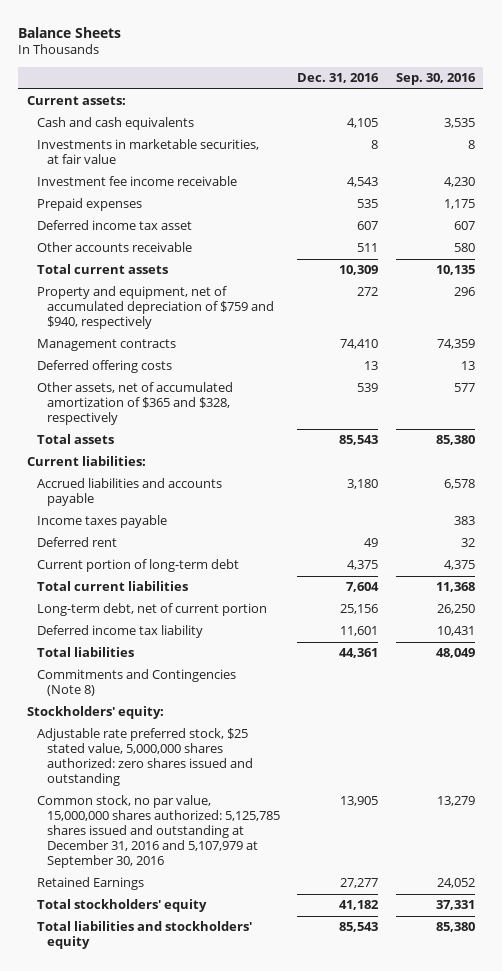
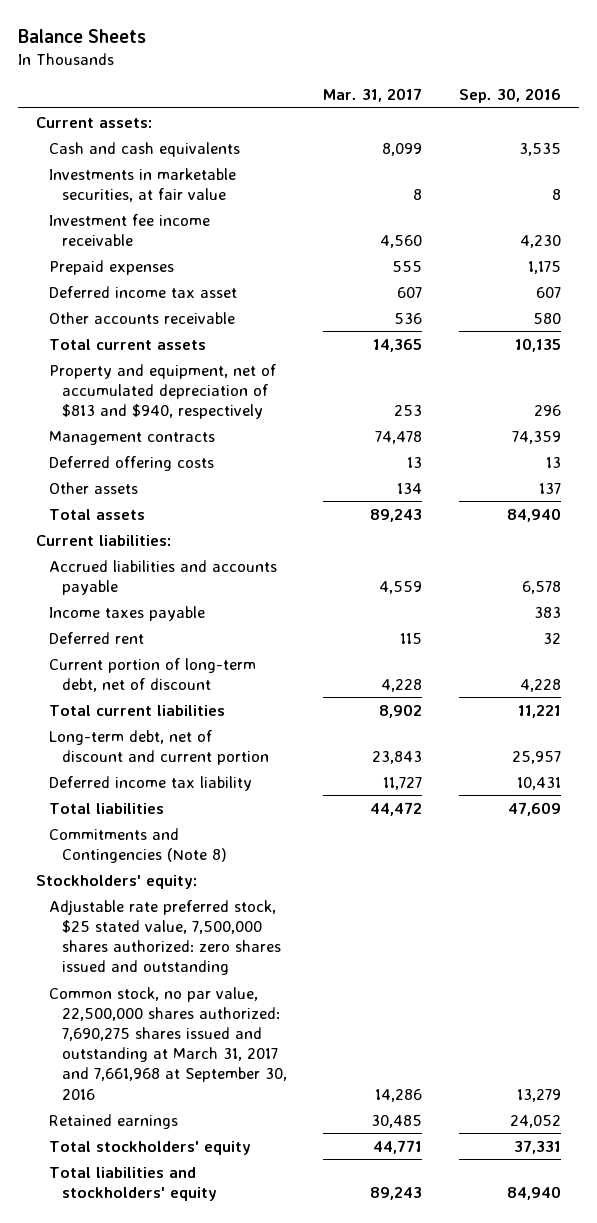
- | Dec. 31, 2016 | Sep. 30, 2016
+ | Mar. 31, 2017 | Sep. 30, 2016
- Property and equipment, net of accumulated depreciation of $759 and $940, respectively | 272 | 296
+ Property and equipment, net of accumulated depreciation of $813 and $940, respectively | 253 | 296
- Other assets, net of accumulated amortization of $365 and $328, respectively | 539 | 577
- Total assets | 85,543 | 85,380
+ Other assets | 134 | 137
+ Total assets | 89,243 | 84,940
- Current portion of long-term debt | 4,375 | 4,375
- Total current liabilities | 7,604 | 11,368
- Long-term debt, net of current portion | 25,156 | 26,250
+ Current portion of long-term debt, net of discount | 4,228 | 4,228
+ Total current liabilities | 8,902 | 11,221
+ Long-term debt, net of discount and current portion | 23,843 | 25,957
- Total liabilities | 44,361 | 48,049
+ Total liabilities | 44,472 | 47,609
- Adjustable rate preferred stock, $25 stated value, 5,000,000 shares authorized: zero shares issued and outstanding
- Common stock, no par value, 15,000,000 shares authorized: 5,125,785 shares issued and outstanding at December 31, 2016 and 5,107,979 at September 30, 2016 | 13,905 | 13,279
- Retained Earnings | 27,277 | 24,052
+ Adjustable rate preferred stock, $25 stated value, 7,500,000 shares authorized: zero shares issued and outstanding
+ Common stock, no par value, 22,500,000 shares authorized: 7,690,275 shares issued and outstanding at March 31, 2017 and 7,661,968 at September 30, 2016 | 14,286 | 13,279
+ Retained earnings | 30,485 | 24,052
- Total liabilities and stockholders' equity | 85,543 | 85,380
+ Total liabilities and stockholders' equity | 89,243 | 84,940

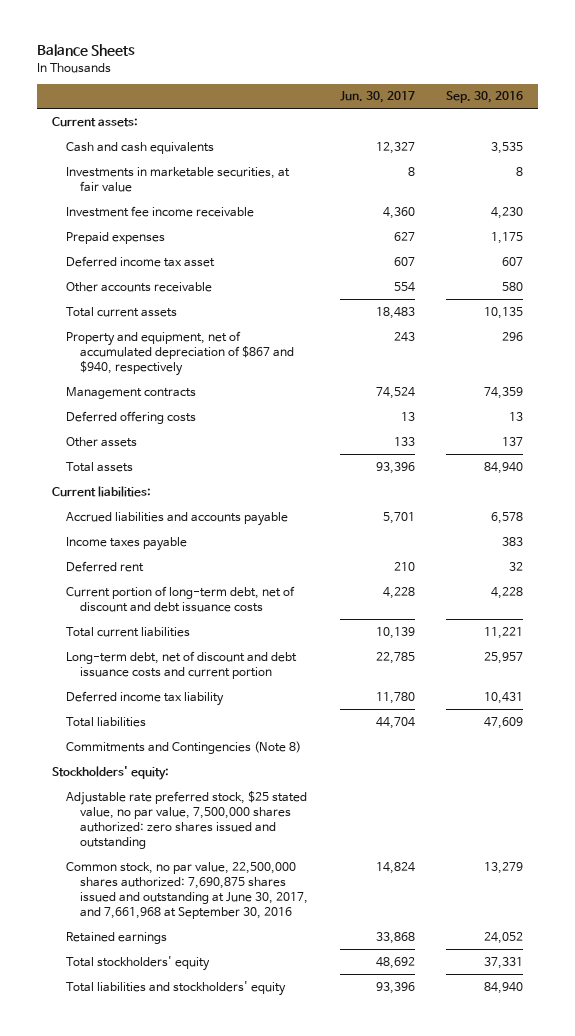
- | Mar. 31, 2017 | Sep. 30, 2016
+ | Jun. 30, 2017 | Sep. 30, 2016
- Property and equipment, net of accumulated depreciation of $813 and $940, respectively | 253 | 296
+ Property and equipment, net of accumulated depreciation of $867 and $940, respectively | 243 | 296
- Current portion of long-term debt, net of discount | 4,228 | 4,228
+ Current portion of long-term debt, net of discount and debt issuance costs | 4,228 | 4,228
- Long-term debt, net of discount and current portion | 23,843 | 25,957
+ Long-term debt, net of discount and debt issuance costs and current portion | 22,785 | 25,957
- Adjustable rate preferred stock, $25 stated value, 7,500,000 shares authorized: zero shares issued and outstanding
- Common stock, no par value, 22,500,000 shares authorized: 7,690,275 shares issued and outstanding at March 31, 2017 and 7,661,968 at September 30, 2016 | 14,286 | 13,279
+ Adjustable rate preferred stock, $25 stated value, no par value, 7,500,000 shares authorized: zero shares issued and outstanding
+ Common stock, no par value, 22,500,000 shares authorized: 7,690,875 shares issued and outstanding at June 30, 2017, and 7,661,968 at September 30, 2016 | 14,824 | 13,279

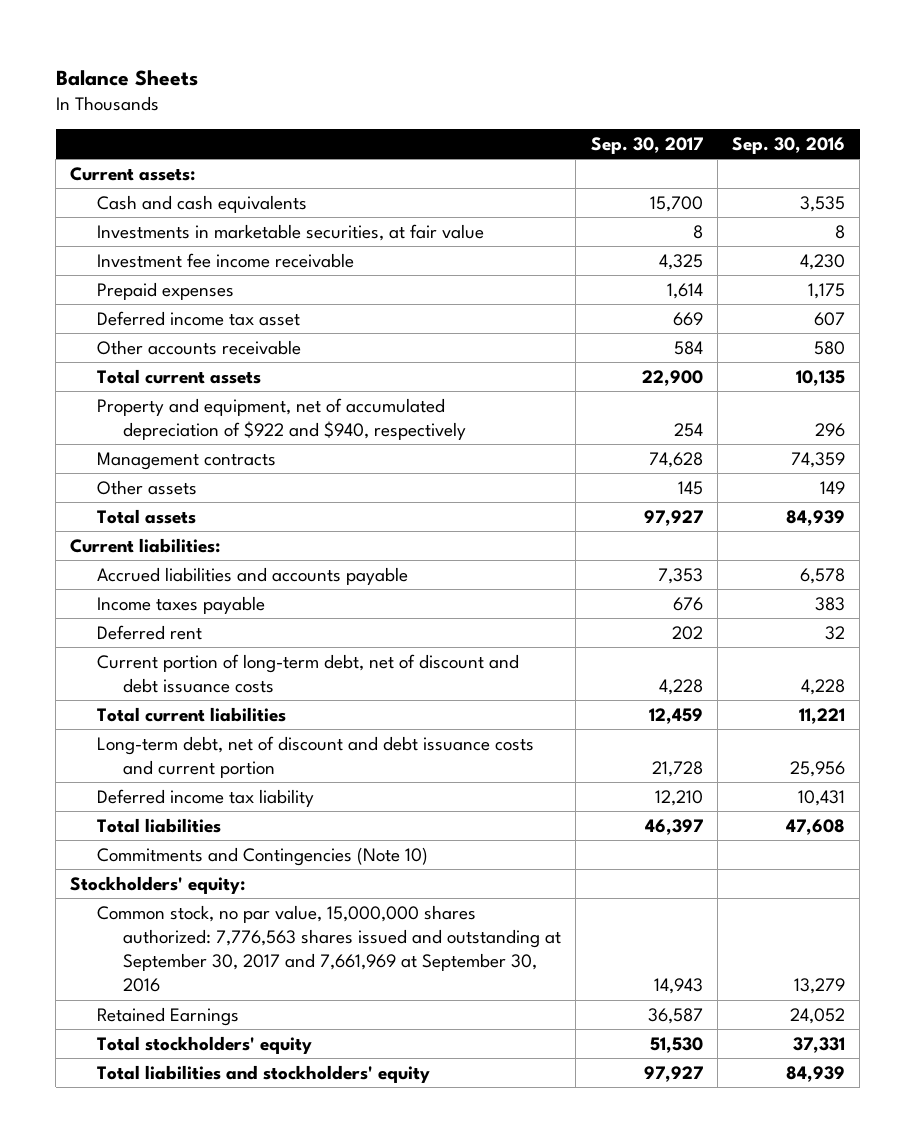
- | Jun. 30, 2017 | Sep. 30, 2016
+ | Sep. 30, 2017 | Sep. 30, 2016
- Property and equipment, net of accumulated depreciation of $867 and $940, respectively | 243 | 296
+ Property and equipment, net of accumulated depreciation of $922 and $940, respectively | 254 | 296
- Deferred offering costs | 13 | 13
- Other assets | 133 | 137
- Total assets | 93,396 | 84,940
+ Other assets | 145 | 149
+ Total assets | 97,927 | 84,939
- Long-term debt, net of discount and debt issuance costs and current portion | 22,785 | 25,957
+ Long-term debt, net of discount and debt issuance costs and current portion | 21,728 | 25,956
- Total liabilities | 44,704 | 47,609
- Commitments and Contingencies (Note 8)
+ Total liabilities | 46,397 | 47,608
+ Commitments and Contingencies (Note 10)
- Adjustable rate preferred stock, $25 stated value, no par value, 7,500,000 shares authorized: zero shares issued and outstanding
- Common stock, no par value, 22,500,000 shares authorized: 7,690,875 shares issued and outstanding at June 30, 2017, and 7,661,968 at September 30, 2016 | 14,824 | 13,279
- Retained earnings | 33,868 | 24,052
+ Common stock, no par value, 15,000,000 shares authorized: 7,776,563 shares issued and outstanding at September 30, 2017 and 7,661,969 at September 30, 2016 | 14,943 | 13,279
+ Retained Earnings | 36,587 | 24,052
- Total liabilities and stockholders' equity | 93,396 | 84,940
+ Total liabilities and stockholders' equity | 97,927 | 84,939

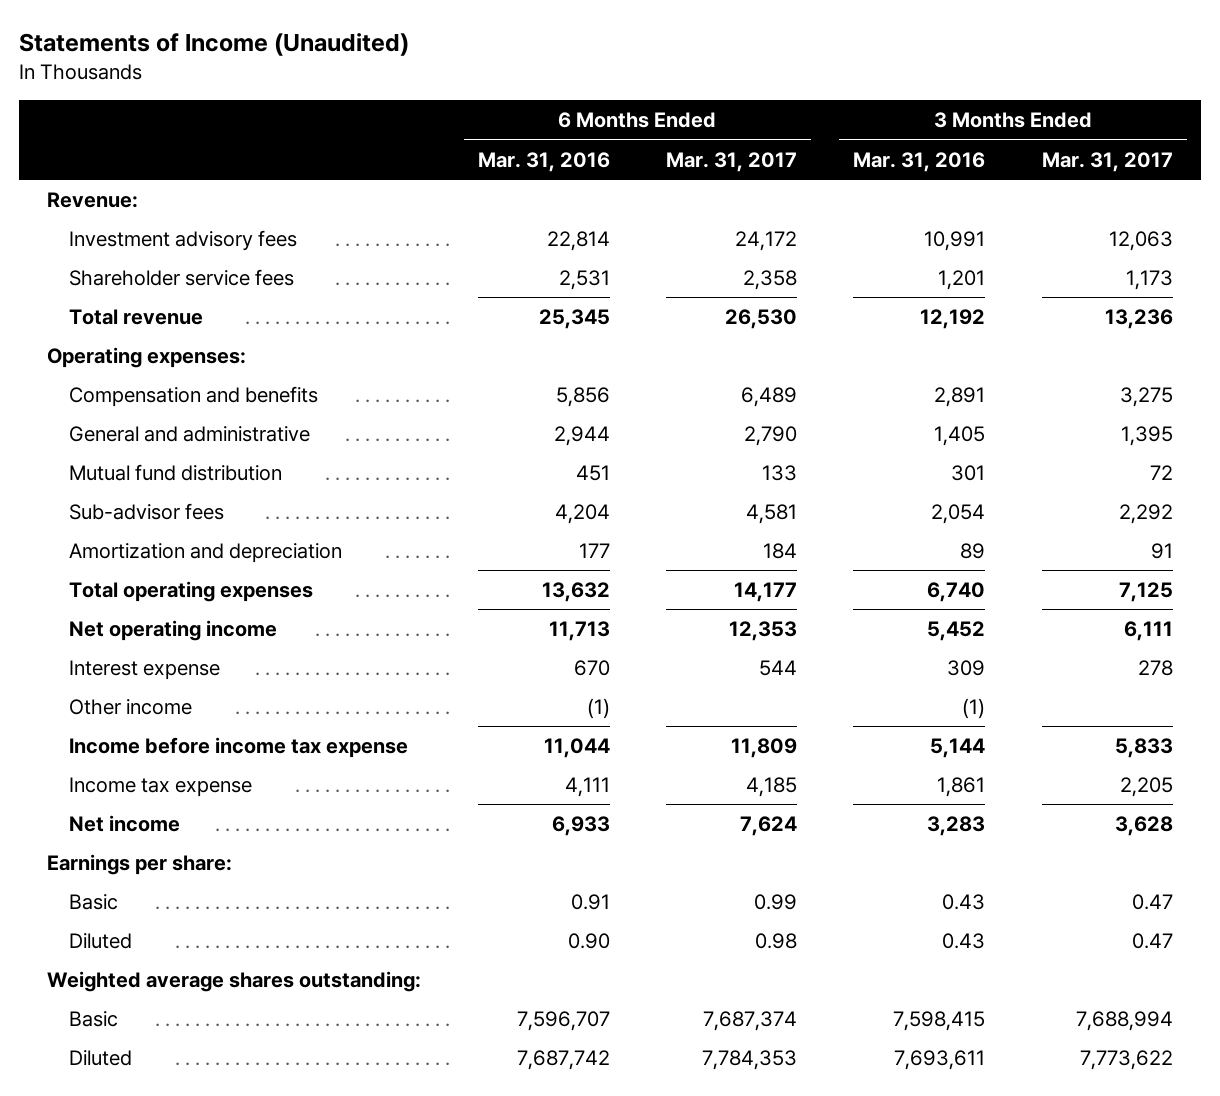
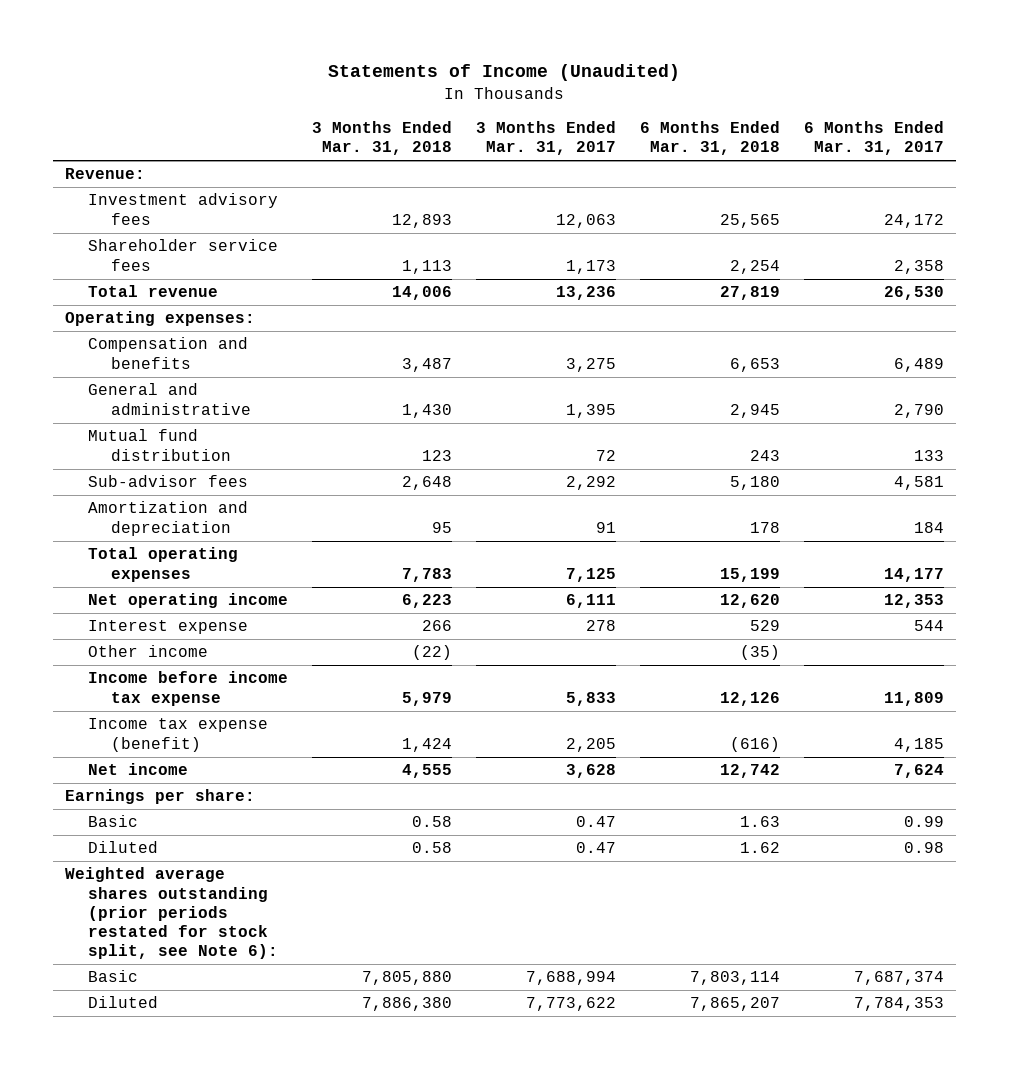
- | 6 Months Ended Mar. 31, 2016 | 6 Months Ended Mar. 31, 2017 | 3 Months Ended Mar. 31, 2016 | 3 Months Ended Mar. 31, 2017
+ | 3 Months Ended Mar. 31, 2018 | 3 Months Ended Mar. 31, 2017 | 6 Months Ended Mar. 31, 2018 | 6 Months Ended Mar. 31, 2017
- Income tax expense | 4,111 | 4,185 | 1,861 | 2,205
+ Income tax expense (benefit) | 1,424 | 2,205 | (616) | 4,185
- Weighted average shares outstanding:
+ Weighted average shares outstanding (prior periods restated for stock split, see Note 6):

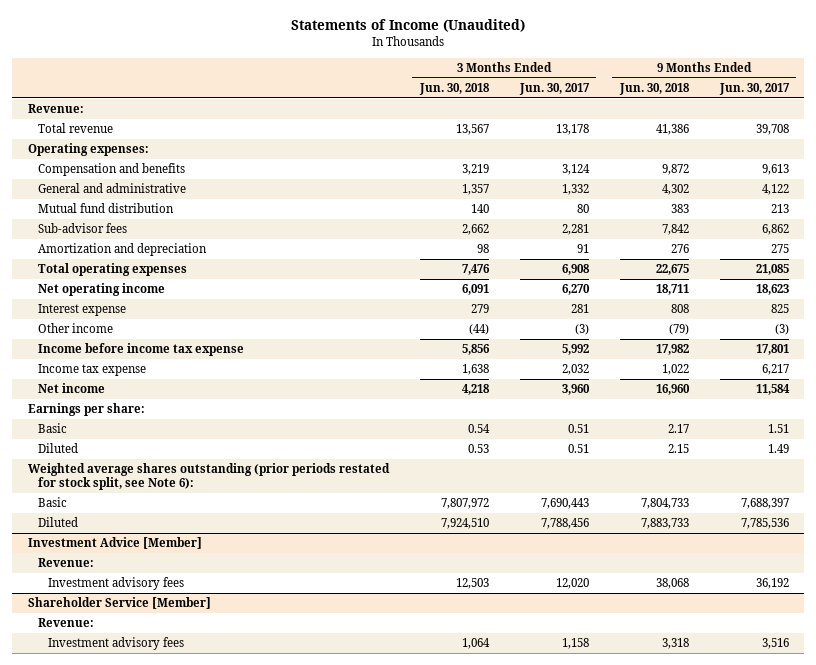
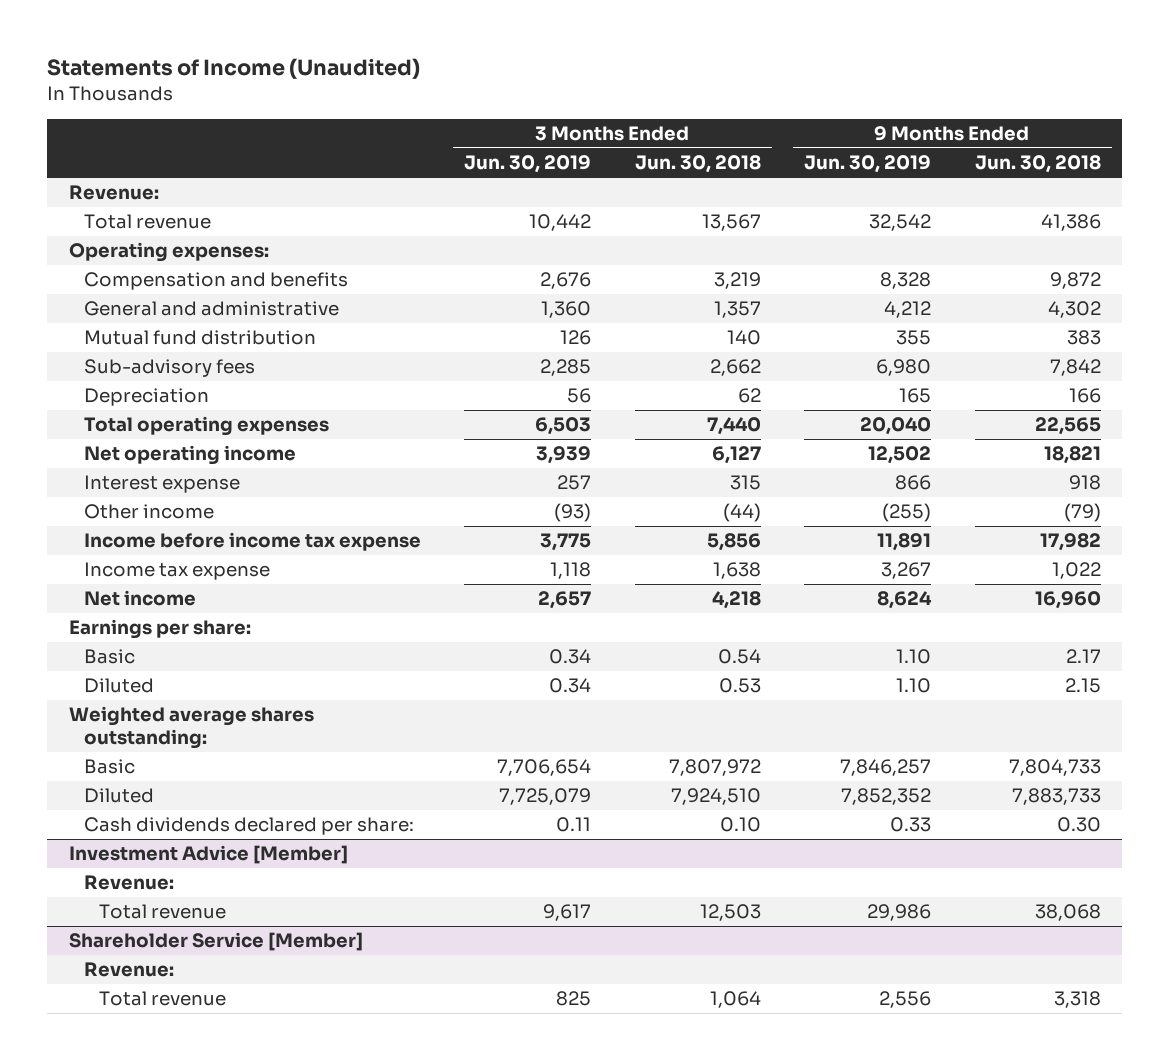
- | 3 Months Ended Jun. 30, 2018 | 3 Months Ended Jun. 30, 2017 | 9 Months Ended Jun. 30, 2018 | 9 Months Ended Jun. 30, 2017
+ | 3 Months Ended Jun. 30, 2019 | 3 Months Ended Jun. 30, 2018 | 9 Months Ended Jun. 30, 2019 | 9 Months Ended Jun. 30, 2018
- Sub-advisor fees | 2,662 | 2,281 | 7,842 | 6,862
- Amortization and depreciation | 98 | 91 | 276 | 275
- Total operating expenses | 7,476 | 6,908 | 22,675 | 21,085
- Net operating income | 6,091 | 6,270 | 18,711 | 18,623
- Interest expense | 279 | 281 | 808 | 825
+ Sub-advisory fees | 2,285 | 2,662 | 6,980 | 7,842
+ Depreciation | 56 | 62 | 165 | 166
+ Total operating expenses | 6,503 | 7,440 | 20,040 | 22,565
+ Net operating income | 3,939 | 6,127 | 12,502 | 18,821
+ Interest expense | 257 | 315 | 866 | 918
- Weighted average shares outstanding (prior periods restated for stock split, see Note 6):
+ Weighted average shares outstanding:
+ Cash dividends declared per share: | 0.11 | 0.10 | 0.33 | 0.30
@ Investment Advice [Member]
- Investment advisory fees | 12,503 | 12,020 | 38,068 | 36,192
+ Total revenue | 9,617 | 12,503 | 29,986 | 38,068
@ Shareholder Service [Member]
- Investment advisory fees | 1,064 | 1,158 | 3,318 | 3,516
+ Total revenue | 825 | 1,064 | 2,556 | 3,318

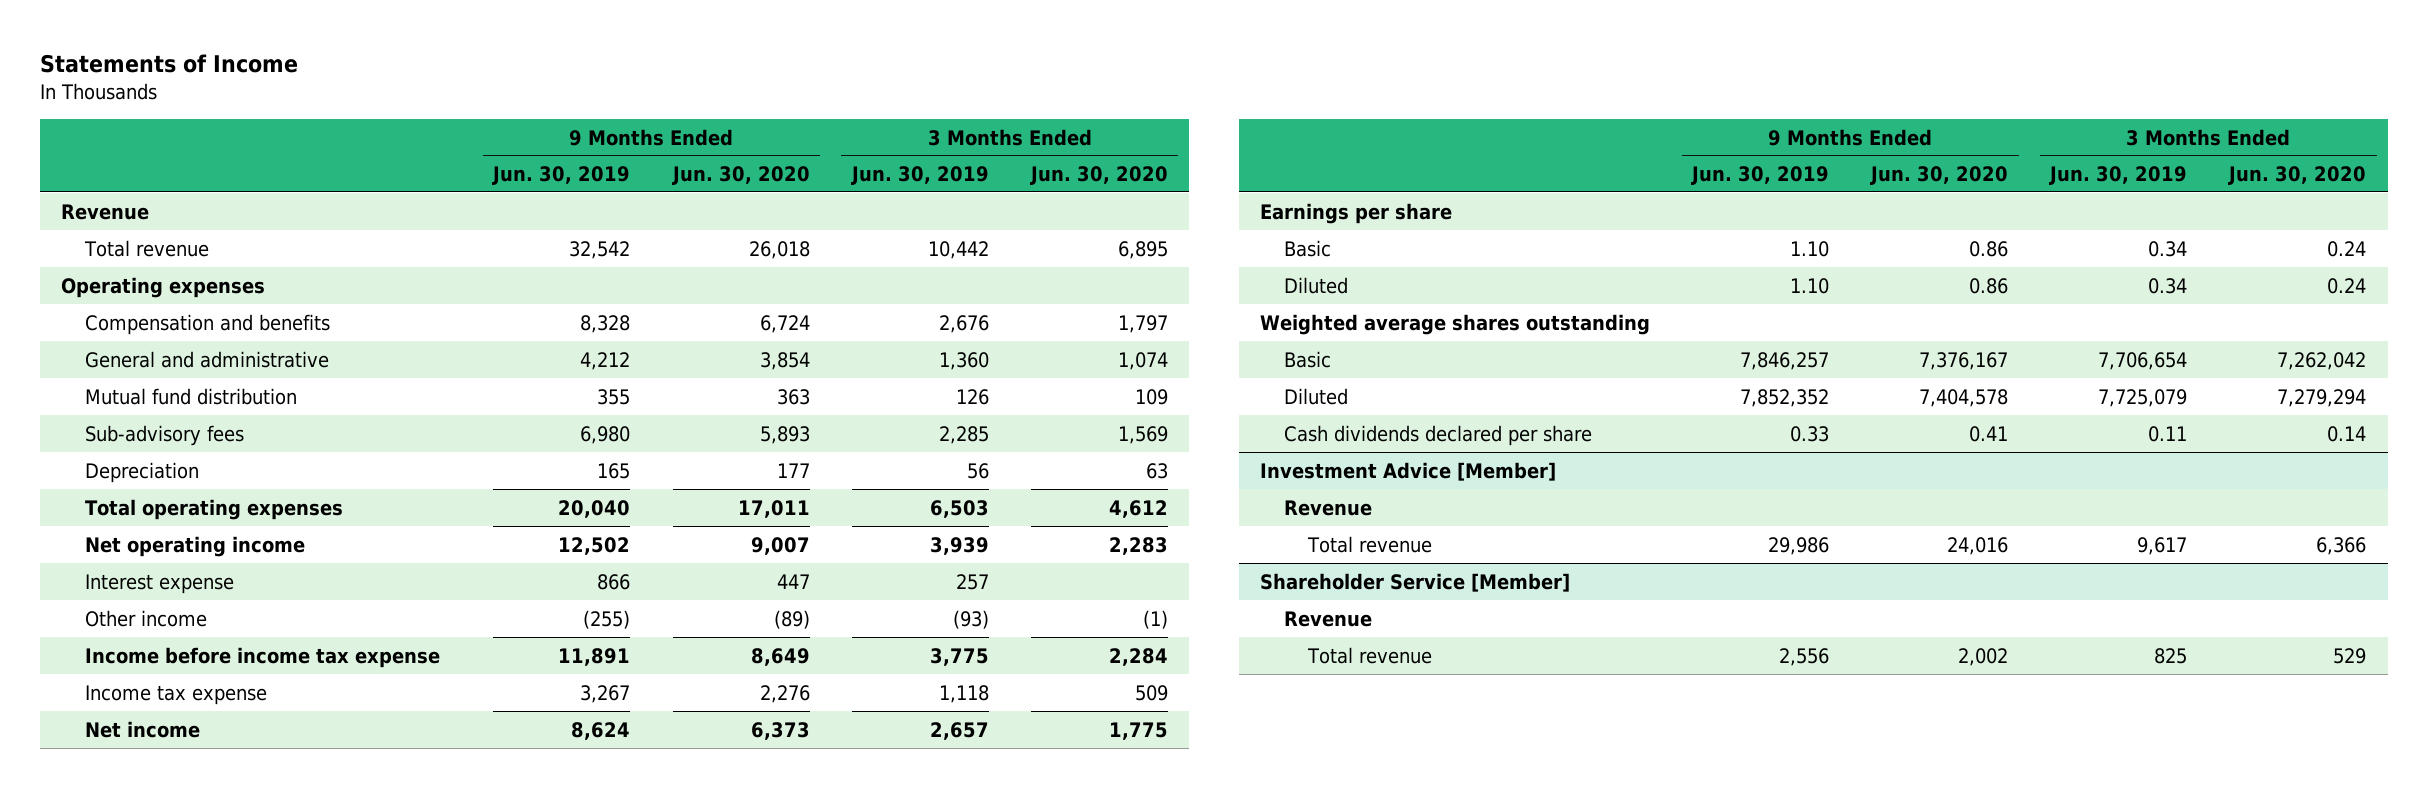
- Statements of Income (Unaudited)
+ Statements of Income
- | 3 Months Ended Jun. 30, 2019 | 3 Months Ended Jun. 30, 2018 | 9 Months Ended Jun. 30, 2019 | 9 Months Ended Jun. 30, 2018
+ | 9 Months Ended Jun. 30, 2019 | 9 Months Ended Jun. 30, 2020 | 3 Months Ended Jun. 30, 2019 | 3 Months Ended Jun. 30, 2020
- Revenue:
+ Revenue
- Operating expenses:
+ Operating expenses
- Earnings per share:
+ Earnings per share
- Weighted average shares outstanding:
+ Weighted average shares outstanding
- Cash dividends declared per share: | 0.11 | 0.10 | 0.33 | 0.30
+ Cash dividends declared per share | 0.33 | 0.41 | 0.11 | 0.14
@ Investment Advice [Member]
- Revenue:
+ Revenue
@ Shareholder Service [Member]
- Revenue:
+ Revenue

